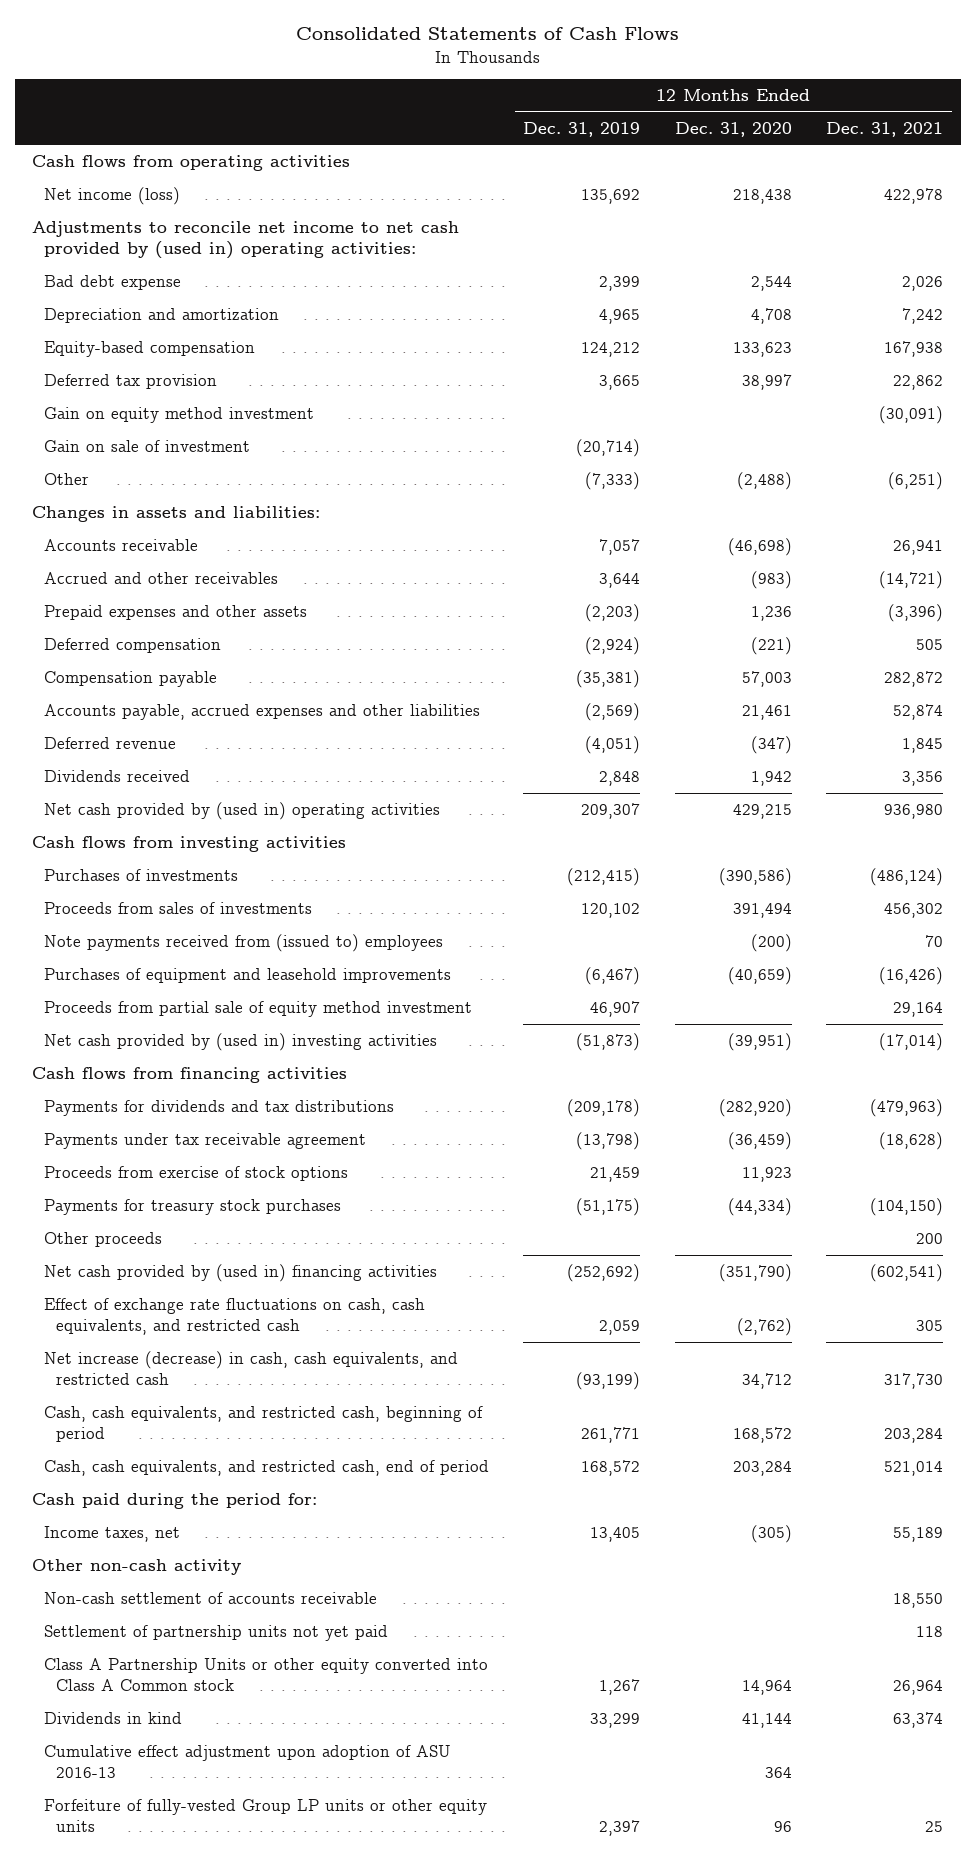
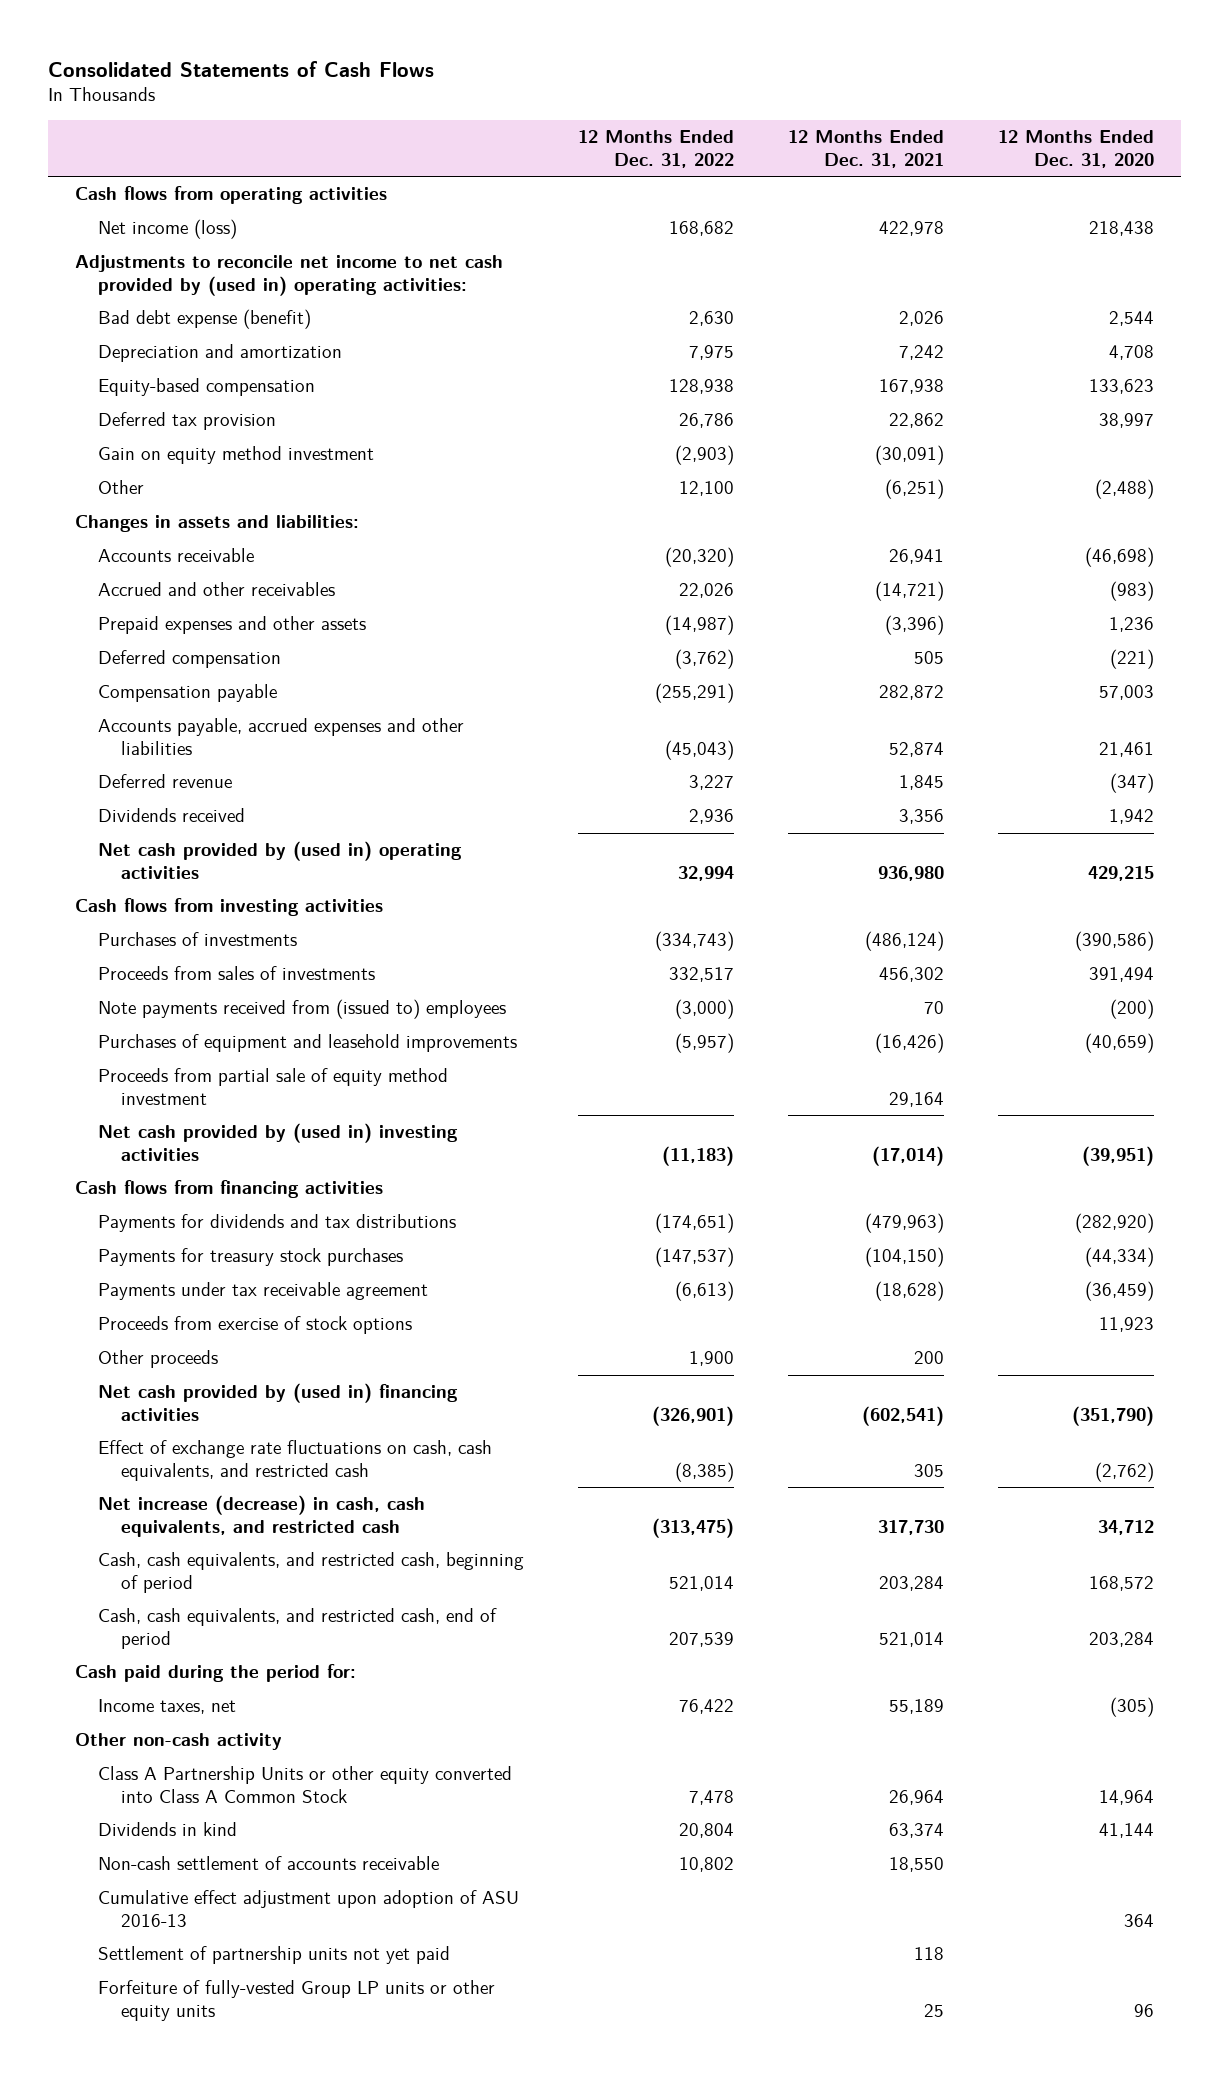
- | 12 Months Ended Dec. 31, 2019 | 12 Months Ended Dec. 31, 2020 | 12 Months Ended Dec. 31, 2021
+ | 12 Months Ended Dec. 31, 2022 | 12 Months Ended Dec. 31, 2021 | 12 Months Ended Dec. 31, 2020
- Bad debt expense | 2,399 | 2,544 | 2,026
+ Bad debt expense (benefit) | 2,630 | 2,026 | 2,544
- Gain on sale of investment | (20,714) | |
moved up: Payments for treasury stock purchases | (147,537) | (104,150) | (44,334)
- Class A Partnership Units or other equity converted into Class A Common stock | 1,267 | 14,964 | 26,964
+ Class A Partnership Units or other equity converted into Class A Common Stock | 7,478 | 26,964 | 14,964
moved down: Non-cash settlement of accounts receivable | 10,802 | 18,550 |
moved down: Settlement of partnership units not yet paid | | 118 |

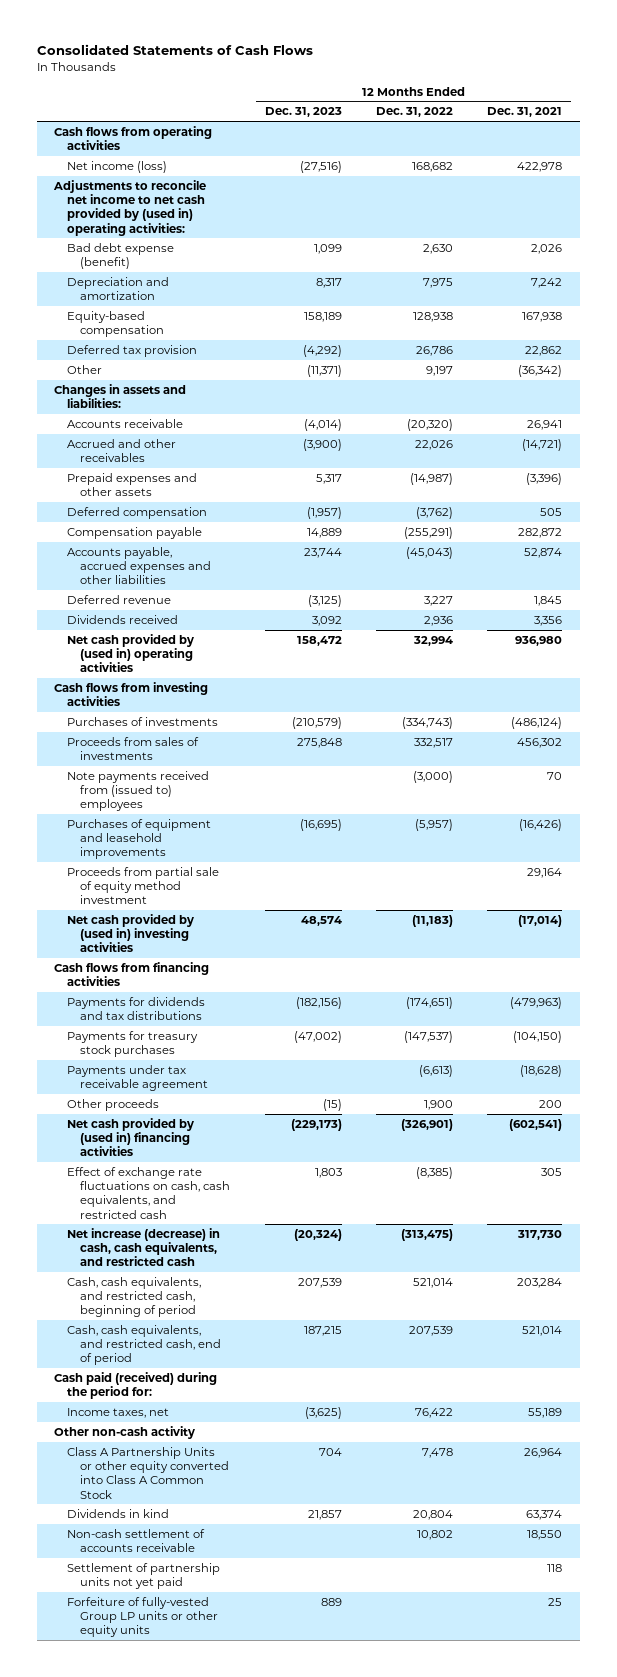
- | 12 Months Ended Dec. 31, 2022 | 12 Months Ended Dec. 31, 2021 | 12 Months Ended Dec. 31, 2020
+ | 12 Months Ended Dec. 31, 2023 | 12 Months Ended Dec. 31, 2022 | 12 Months Ended Dec. 31, 2021
- Gain on equity method investment | (2,903) | (30,091) |
- Other | 12,100 | (6,251) | (2,488)
+ Other | (11,371) | 9,197 | (36,342)
- Proceeds from exercise of stock options | | | 11,923
- Cash paid during the period for:
+ Cash paid (received) during the period for:
- Cumulative effect adjustment upon adoption of ASU 2016-13 | | | 364

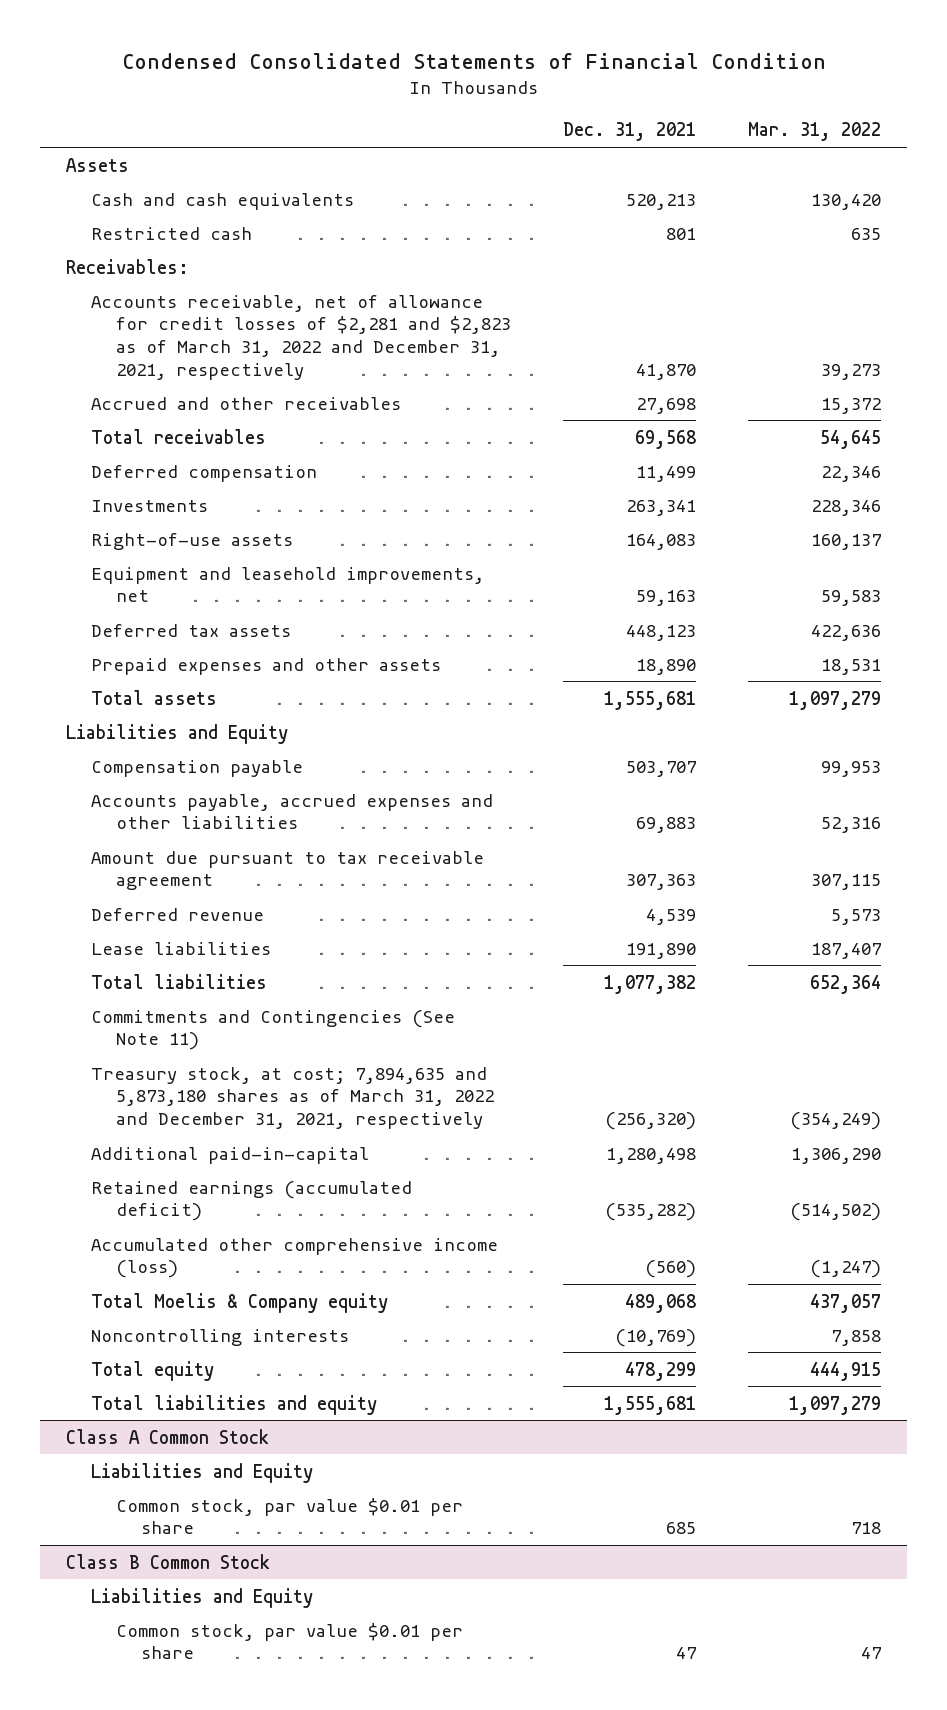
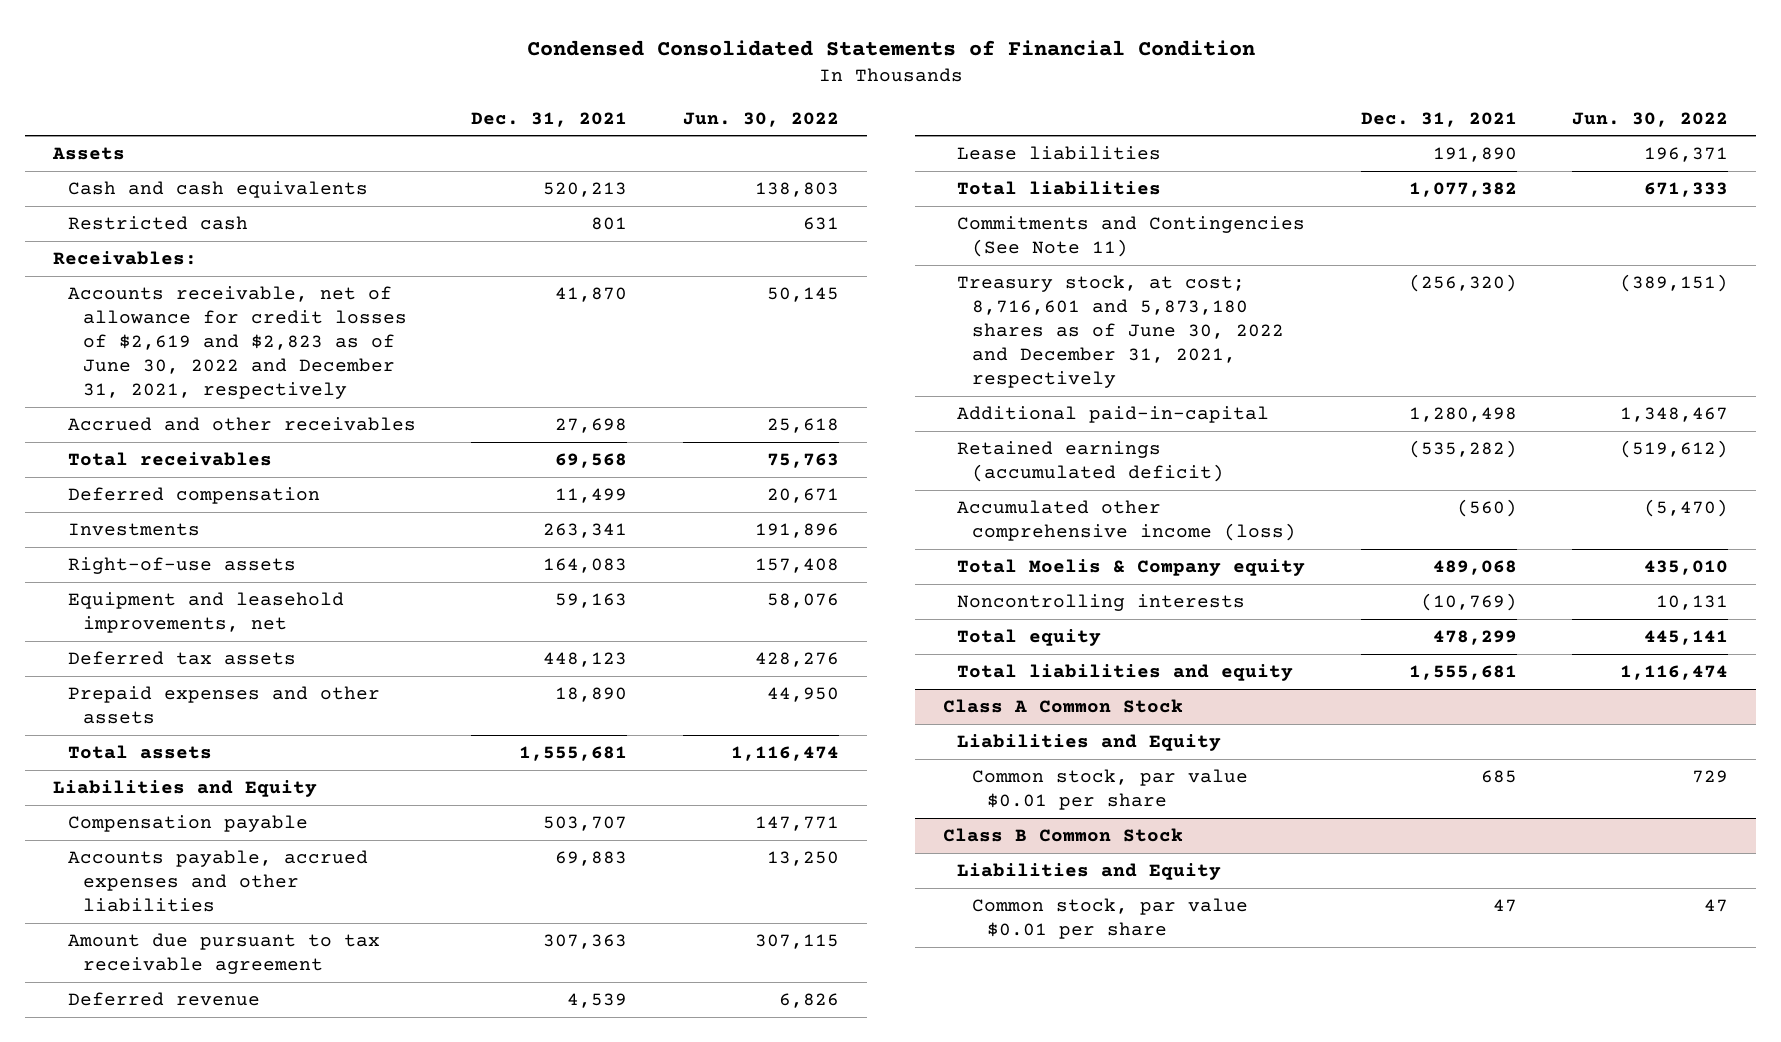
- | Dec. 31, 2021 | Mar. 31, 2022
+ | Dec. 31, 2021 | Jun. 30, 2022
- Accounts receivable, net of allowance for credit losses of $2,281 and $2,823 as of March 31, 2022 and December 31, 2021, respectively | 41,870 | 39,273
+ Accounts receivable, net of allowance for credit losses of $2,619 and $2,823 as of June 30, 2022 and December 31, 2021, respectively | 41,870 | 50,145
- Treasury stock, at cost; 7,894,635 and 5,873,180 shares as of March 31, 2022 and December 31, 2021, respectively | (256,320) | (354,249)
+ Treasury stock, at cost; 8,716,601 and 5,873,180 shares as of June 30, 2022 and December 31, 2021, respectively | (256,320) | (389,151)

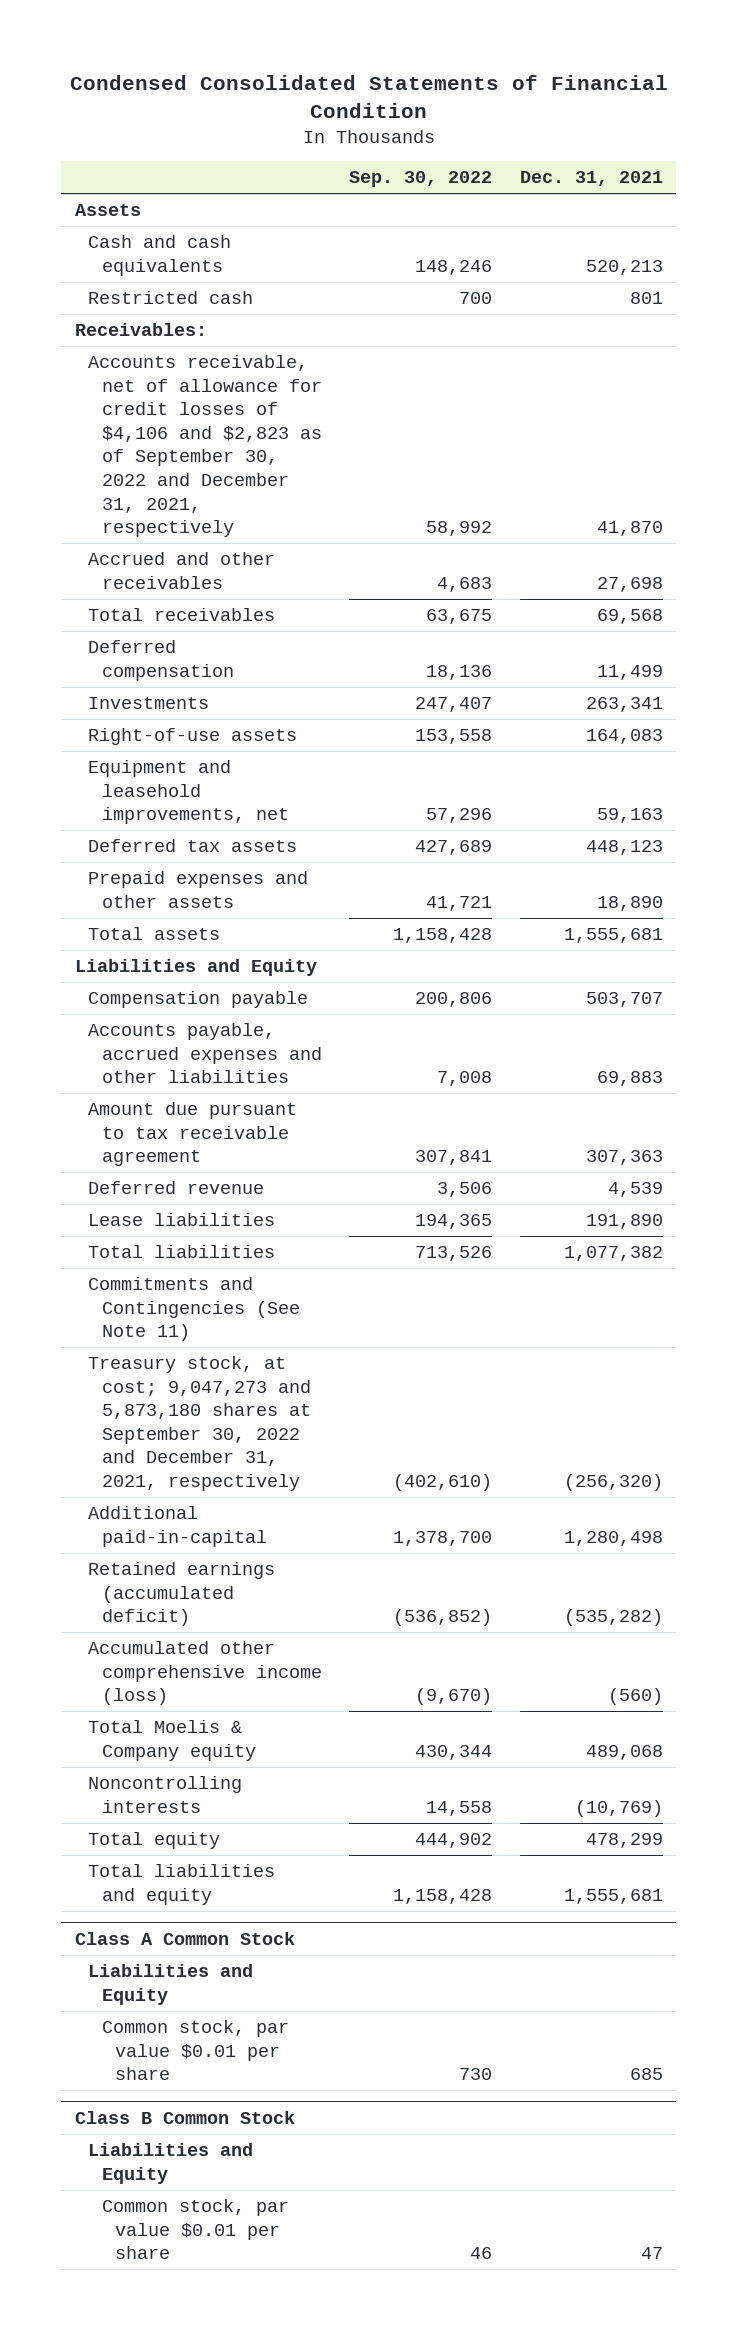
- | Dec. 31, 2021 | Jun. 30, 2022
+ | Sep. 30, 2022 | Dec. 31, 2021
- Accounts receivable, net of allowance for credit losses of $2,619 and $2,823 as of June 30, 2022 and December 31, 2021, respectively | 41,870 | 50,145
+ Accounts receivable, net of allowance for credit losses of $4,106 and $2,823 as of September 30, 2022 and December 31, 2021, respectively | 58,992 | 41,870
- Treasury stock, at cost; 8,716,601 and 5,873,180 shares as of June 30, 2022 and December 31, 2021, respectively | (256,320) | (389,151)
+ Treasury stock, at cost; 9,047,273 and 5,873,180 shares at September 30, 2022 and December 31, 2021, respectively | (402,610) | (256,320)

